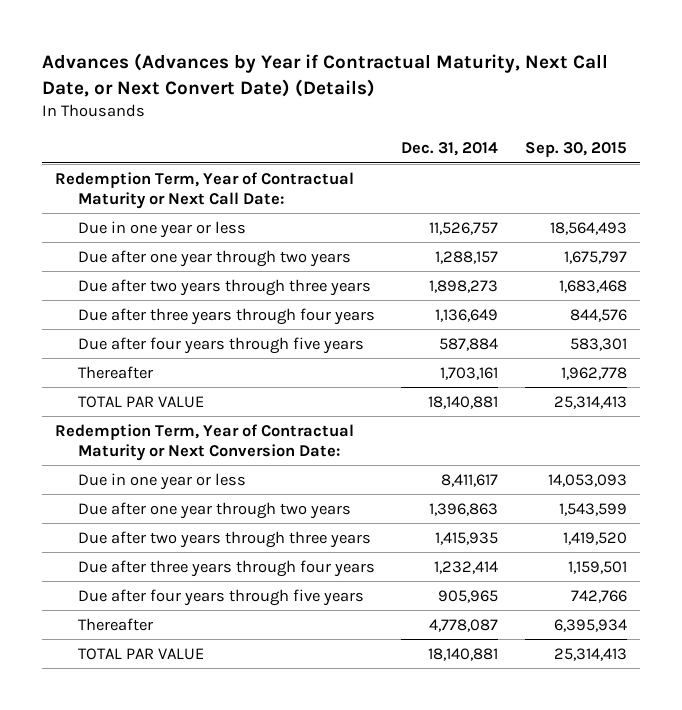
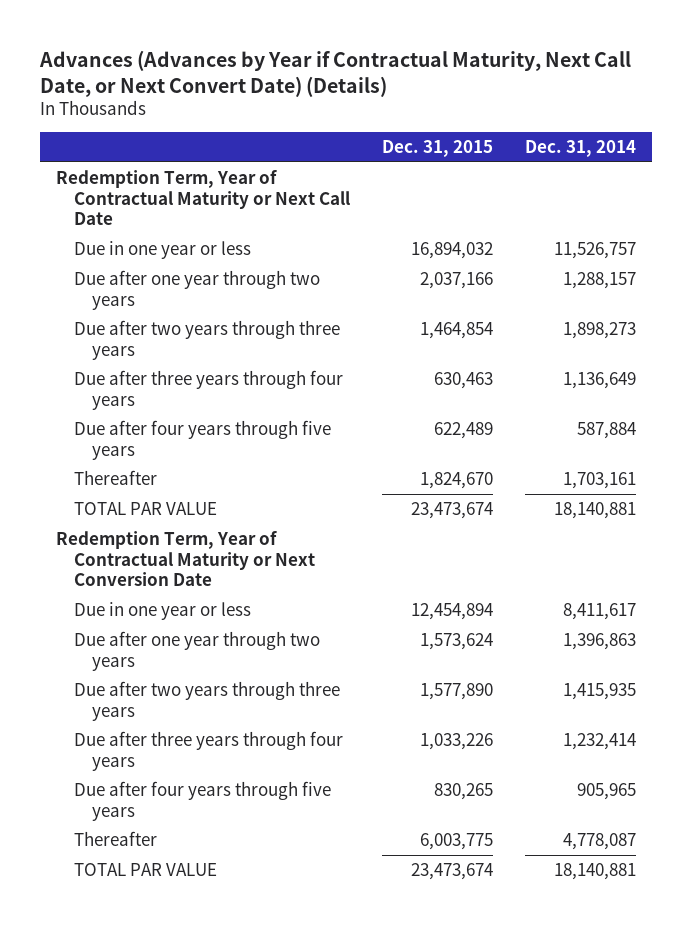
- | Dec. 31, 2014 | Sep. 30, 2015
+ | Dec. 31, 2015 | Dec. 31, 2014
- Redemption Term, Year of Contractual Maturity or Next Call Date:
+ Redemption Term, Year of Contractual Maturity or Next Call Date
- Redemption Term, Year of Contractual Maturity or Next Conversion Date:
+ Redemption Term, Year of Contractual Maturity or Next Conversion Date

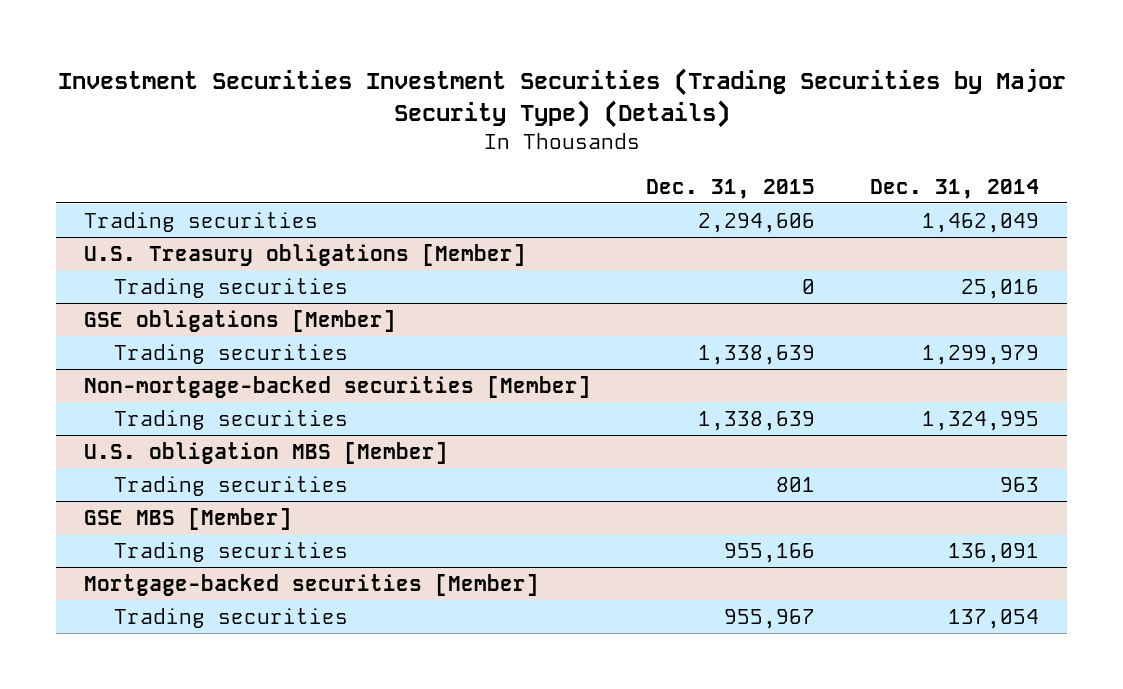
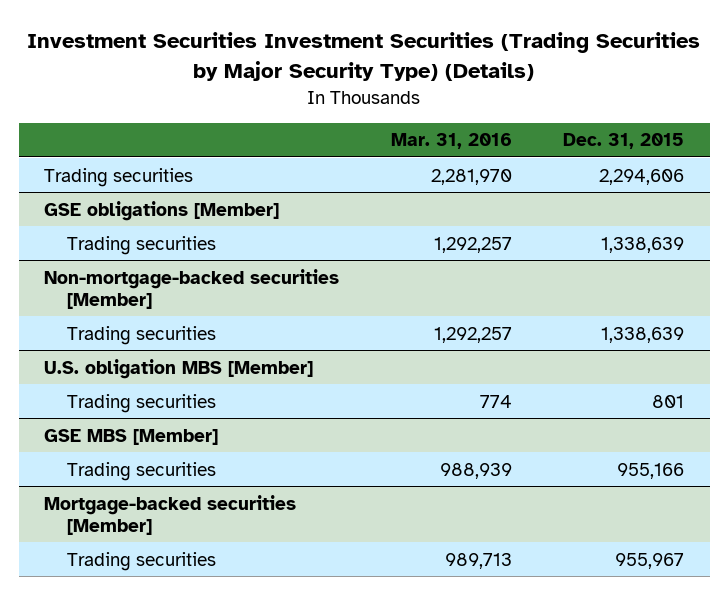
- | Dec. 31, 2015 | Dec. 31, 2014
+ | Mar. 31, 2016 | Dec. 31, 2015
- U.S. Treasury obligations [Member]
- Trading securities | 0 | 25,016

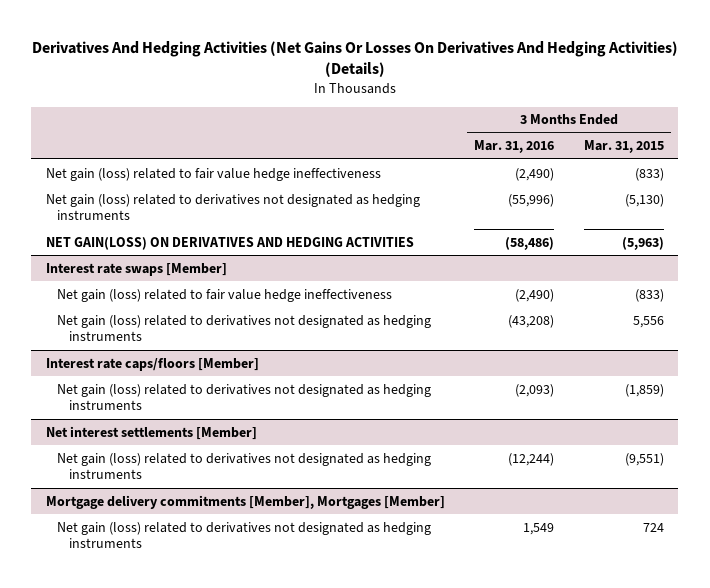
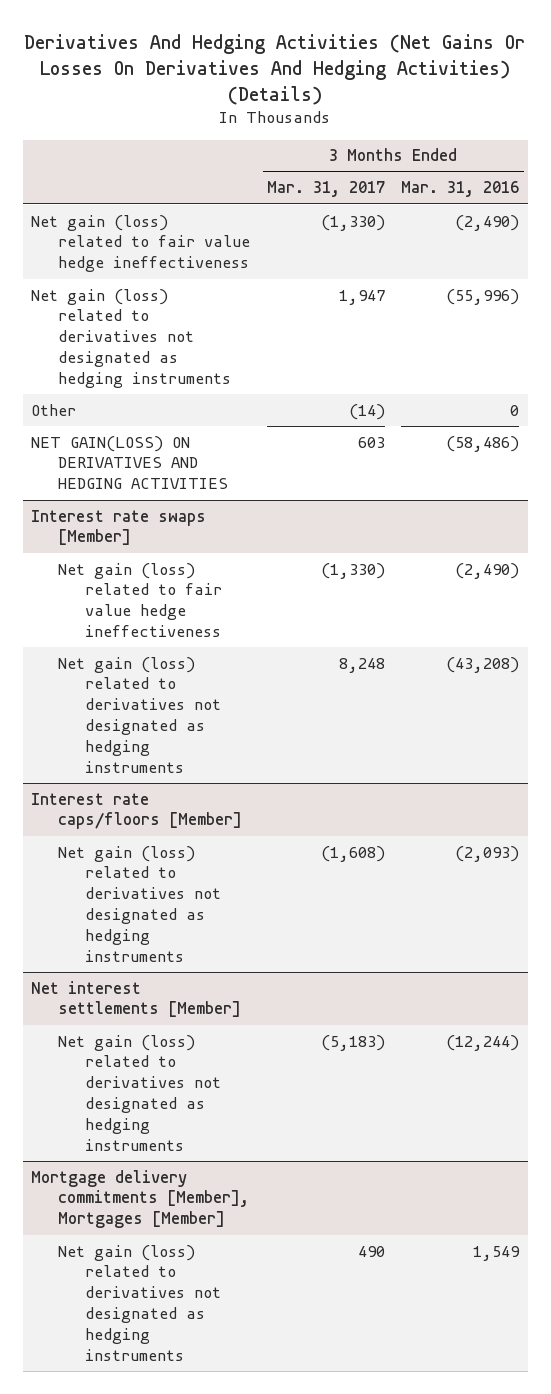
- | 3 Months Ended Mar. 31, 2016 | 3 Months Ended Mar. 31, 2015
+ | 3 Months Ended Mar. 31, 2017 | 3 Months Ended Mar. 31, 2016
+ Other | (14) | 0

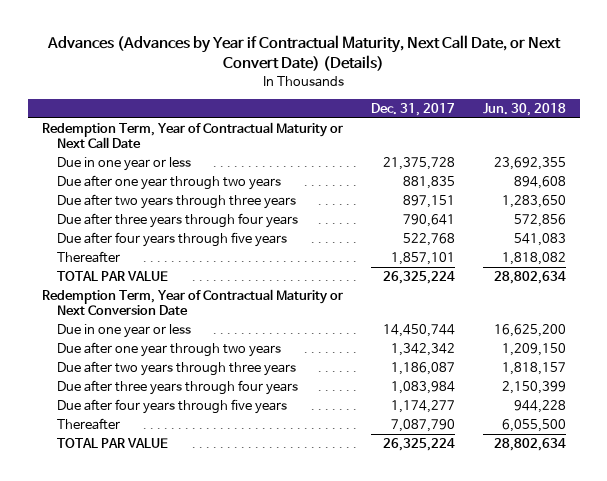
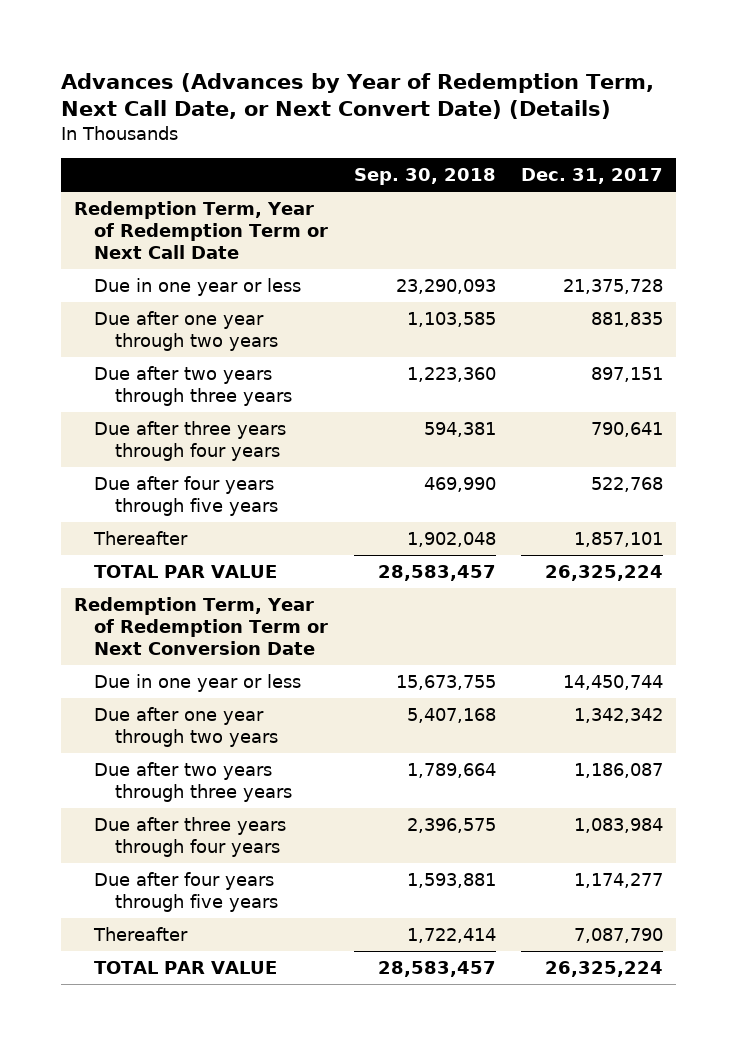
- Advances (Advances by Year if Contractual Maturity, Next Call Date, or Next Convert Date) (Details)
+ Advances (Advances by Year of Redemption Term, Next Call Date, or Next Convert Date) (Details)
- | Dec. 31, 2017 | Jun. 30, 2018
+ | Sep. 30, 2018 | Dec. 31, 2017
- Redemption Term, Year of Contractual Maturity or Next Call Date
+ Redemption Term, Year of Redemption Term or Next Call Date
- Redemption Term, Year of Contractual Maturity or Next Conversion Date
+ Redemption Term, Year of Redemption Term or Next Conversion Date

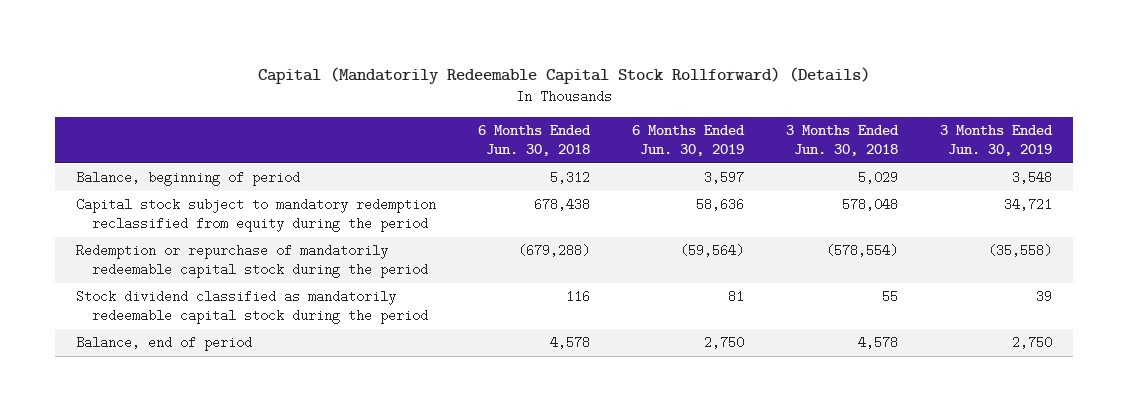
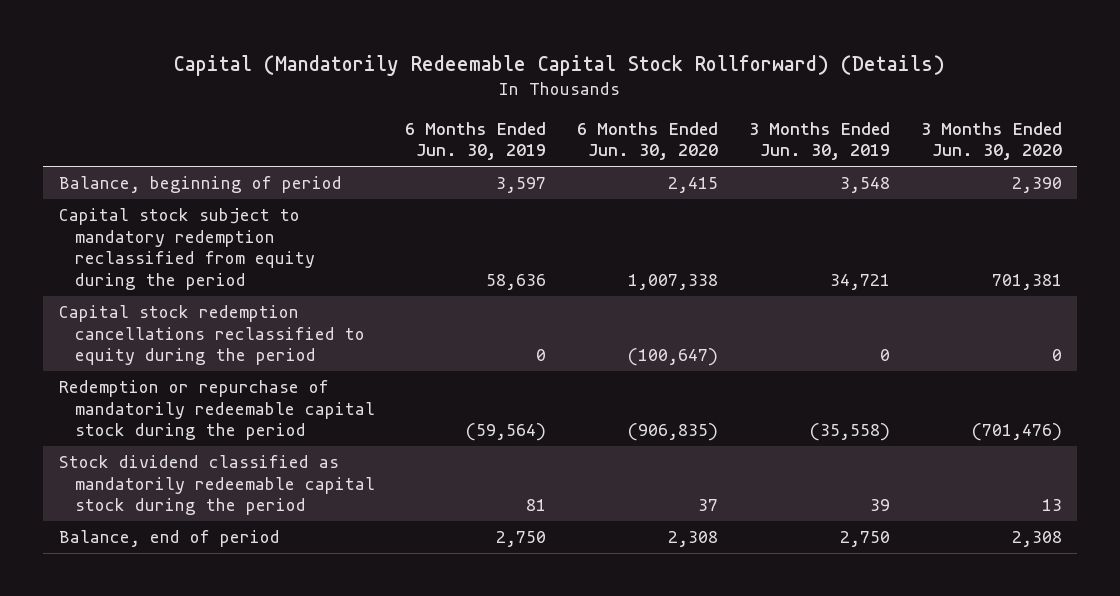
- | 6 Months Ended Jun. 30, 2018 | 6 Months Ended Jun. 30, 2019 | 3 Months Ended Jun. 30, 2018 | 3 Months Ended Jun. 30, 2019
+ | 6 Months Ended Jun. 30, 2019 | 6 Months Ended Jun. 30, 2020 | 3 Months Ended Jun. 30, 2019 | 3 Months Ended Jun. 30, 2020
+ Capital stock redemption cancellations reclassified to equity during the period | 0 | (100,647) | 0 | 0

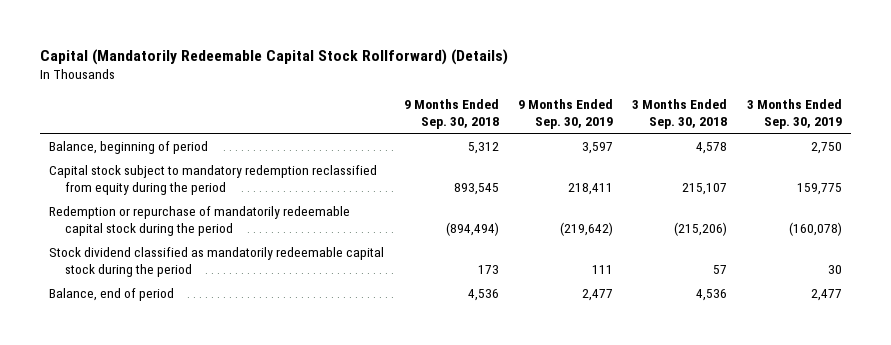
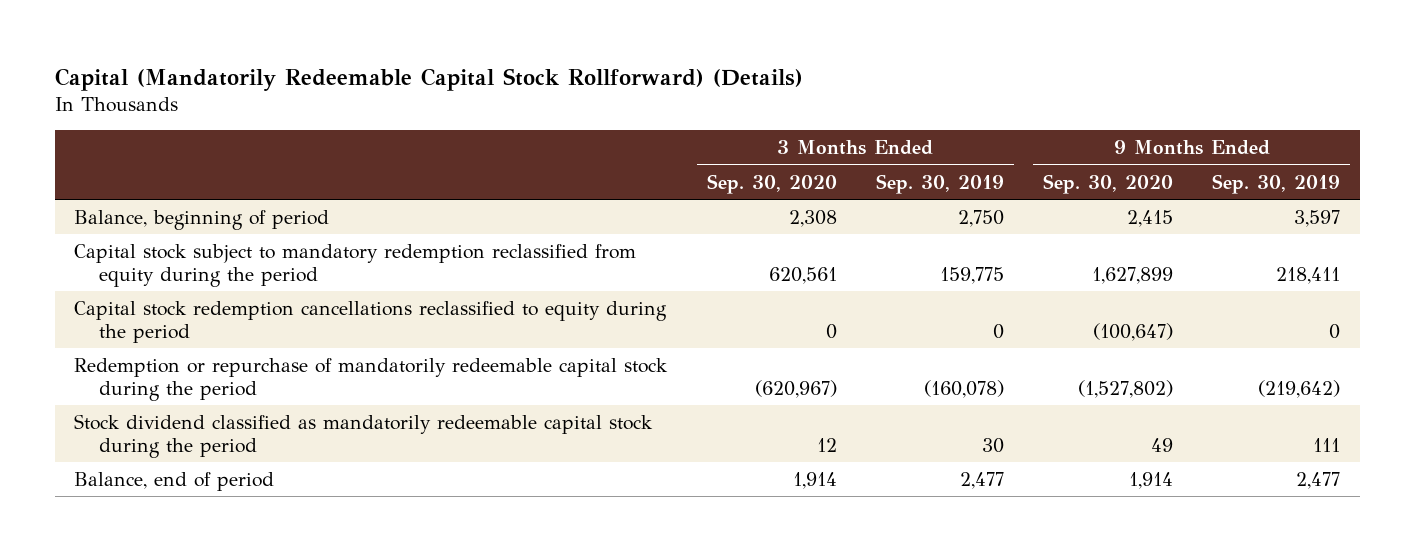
- | 9 Months Ended Sep. 30, 2018 | 9 Months Ended Sep. 30, 2019 | 3 Months Ended Sep. 30, 2018 | 3 Months Ended Sep. 30, 2019
+ | 3 Months Ended Sep. 30, 2020 | 3 Months Ended Sep. 30, 2019 | 9 Months Ended Sep. 30, 2020 | 9 Months Ended Sep. 30, 2019
+ Capital stock redemption cancellations reclassified to equity during the period | 0 | 0 | (100,647) | 0

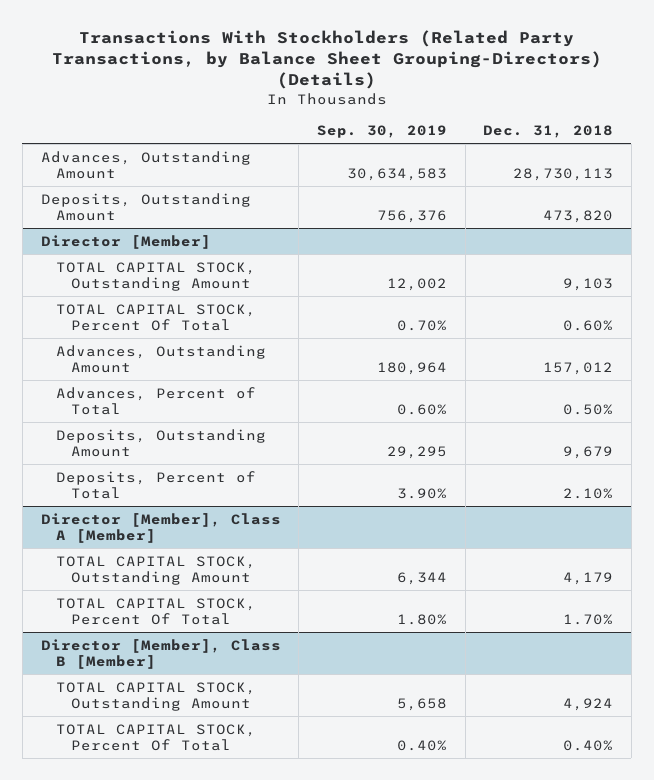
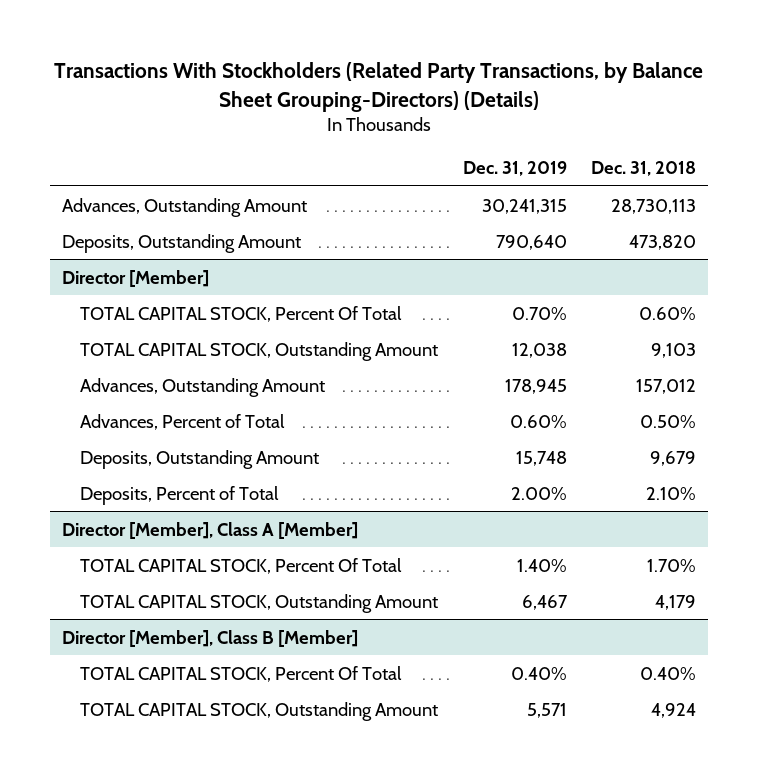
- | Sep. 30, 2019 | Dec. 31, 2018
+ | Dec. 31, 2019 | Dec. 31, 2018
@ Director [Member]
moved down: TOTAL CAPITAL STOCK, Outstanding Amount | 12,038 | 9,103
@ Director [Member], Class A [Member]
moved down: TOTAL CAPITAL STOCK, Outstanding Amount | 6,467 | 4,179
@ Director [Member], Class B [Member]
moved down: TOTAL CAPITAL STOCK, Outstanding Amount | 5,571 | 4,924

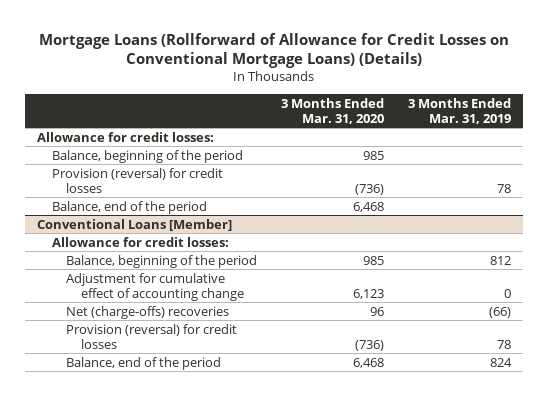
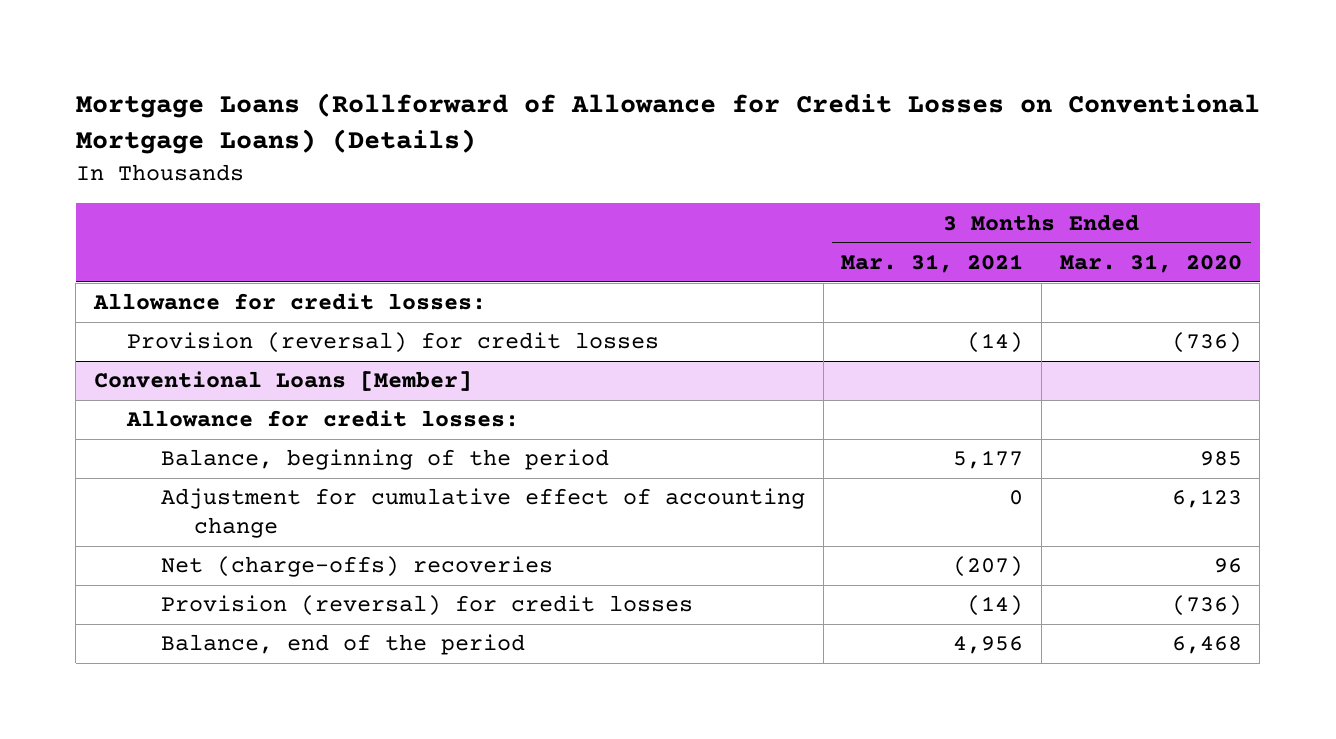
- | 3 Months Ended Mar. 31, 2020 | 3 Months Ended Mar. 31, 2019
+ | 3 Months Ended Mar. 31, 2021 | 3 Months Ended Mar. 31, 2020
- Balance, beginning of the period | 985 |
- Balance, end of the period | 6,468 |

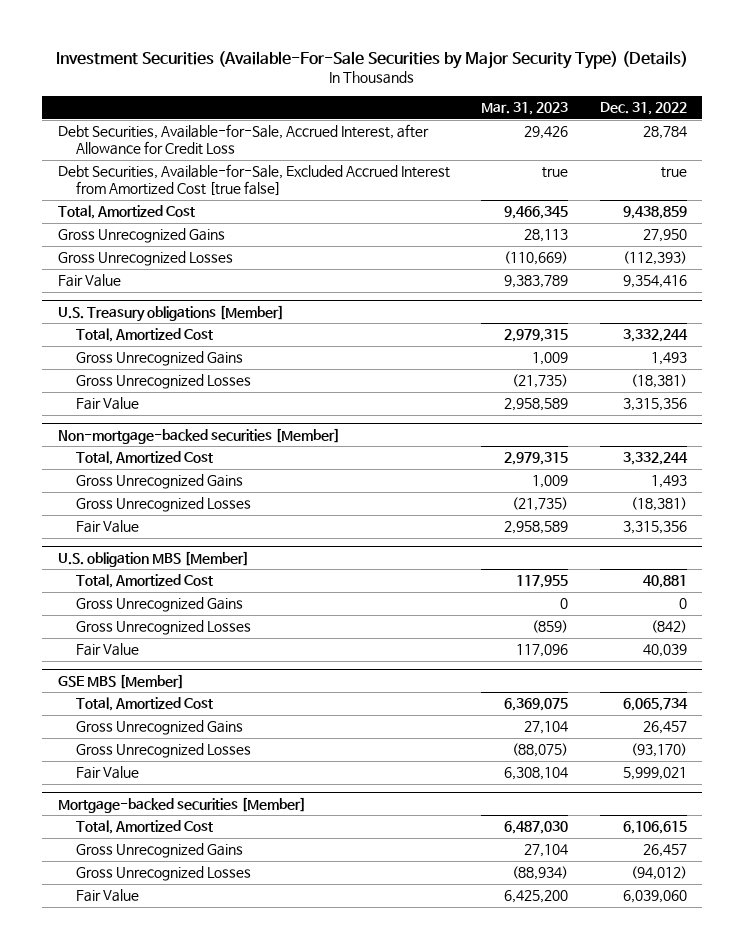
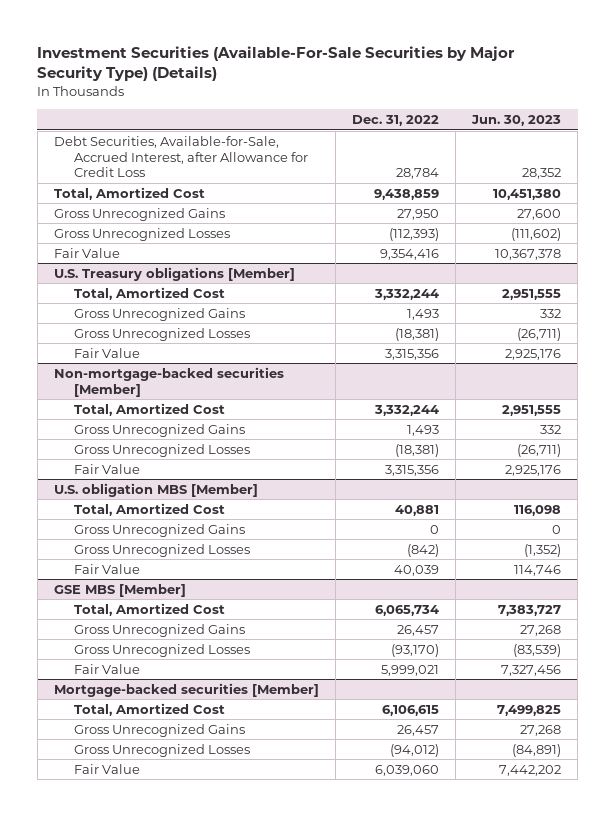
- | Mar. 31, 2023 | Dec. 31, 2022
+ | Dec. 31, 2022 | Jun. 30, 2023
- Debt Securities, Available-for-Sale, Excluded Accrued Interest from Amortized Cost [true false] | true | true

